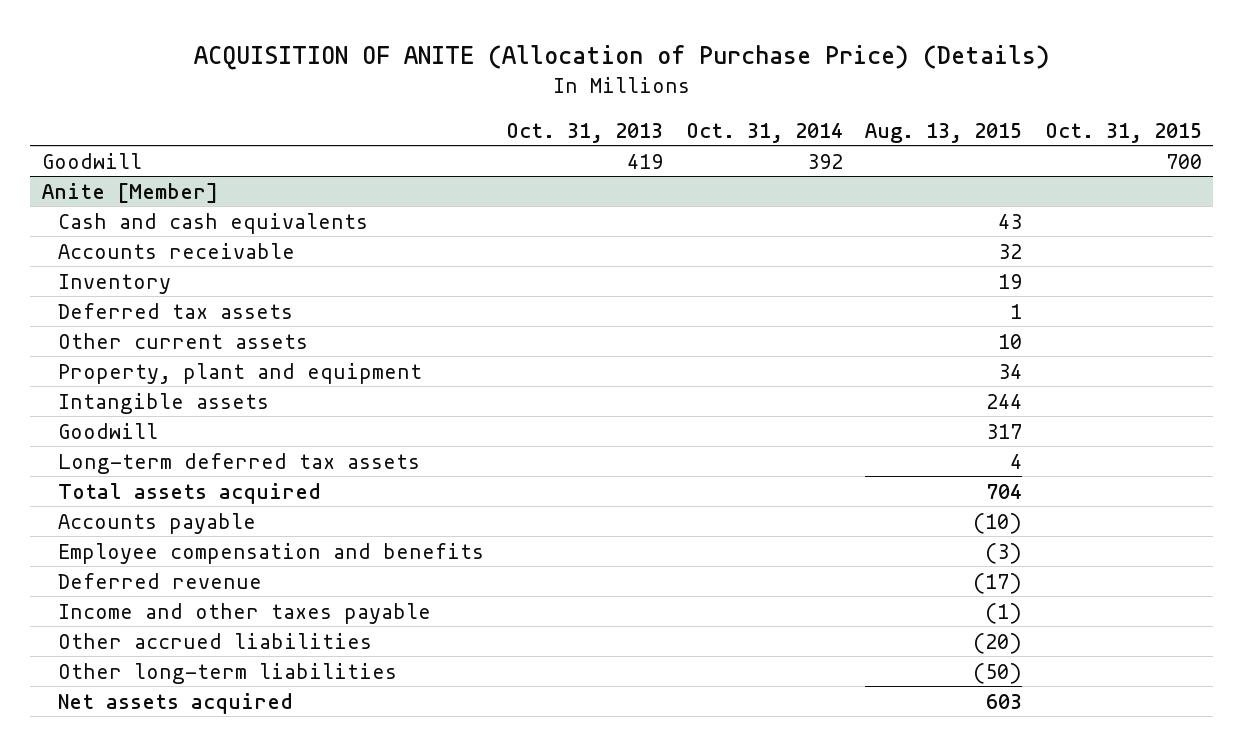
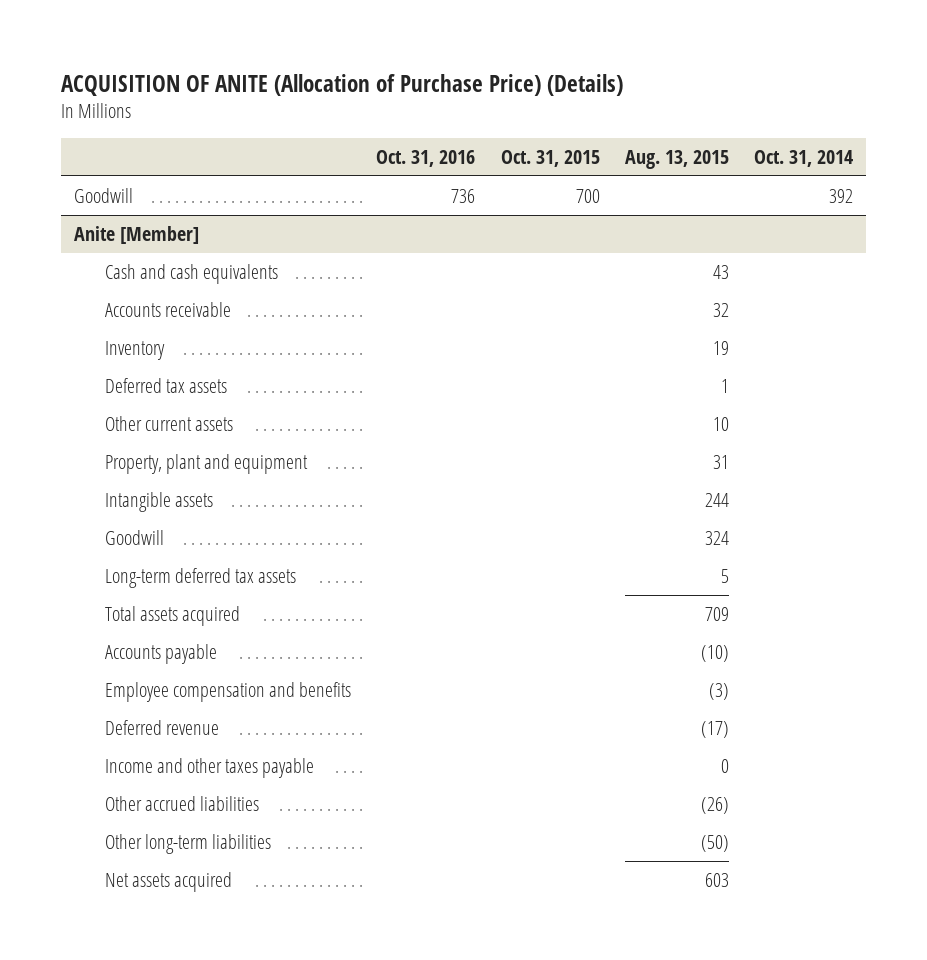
- | Oct. 31, 2013 | Oct. 31, 2014 | Aug. 13, 2015 | Oct. 31, 2015
+ | Oct. 31, 2016 | Oct. 31, 2015 | Aug. 13, 2015 | Oct. 31, 2014
@ Anite [Member]
- Property, plant and equipment | | | 34 |
+ Property, plant and equipment | | | 31 |
- Goodwill | | | 317 |
- Long-term deferred tax assets | | | 4 |
- Total assets acquired | | | 704 |
+ Goodwill | | | 324 |
+ Long-term deferred tax assets | | | 5 |
+ Total assets acquired | | | 709 |
- Income and other taxes payable | | | (1) |
- Other accrued liabilities | | | (20) |
+ Income and other taxes payable | | | 0 |
+ Other accrued liabilities | | | (26) |

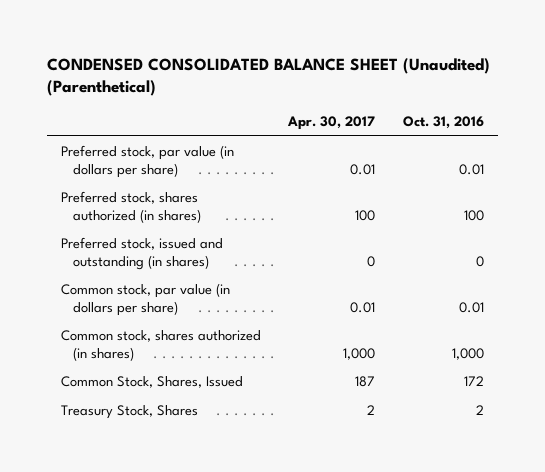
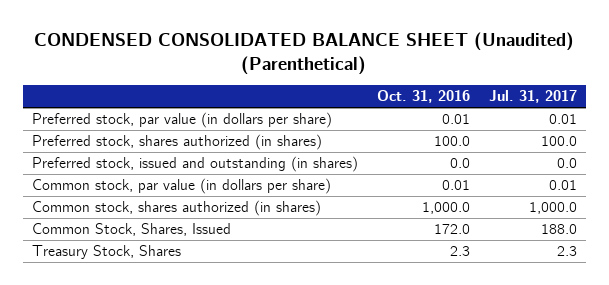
- | Apr. 30, 2017 | Oct. 31, 2016
+ | Oct. 31, 2016 | Jul. 31, 2017
- Preferred stock, shares authorized (in shares) | 100 | 100
- Preferred stock, issued and outstanding (in shares) | 0 | 0
+ Preferred stock, shares authorized (in shares) | 100.0 | 100.0
+ Preferred stock, issued and outstanding (in shares) | 0.0 | 0.0
- Common stock, shares authorized (in shares) | 1,000 | 1,000
- Common Stock, Shares, Issued | 187 | 172
- Treasury Stock, Shares | 2 | 2
+ Common stock, shares authorized (in shares) | 1,000.0 | 1,000.0
+ Common Stock, Shares, Issued | 172.0 | 188.0
+ Treasury Stock, Shares | 2.3 | 2.3

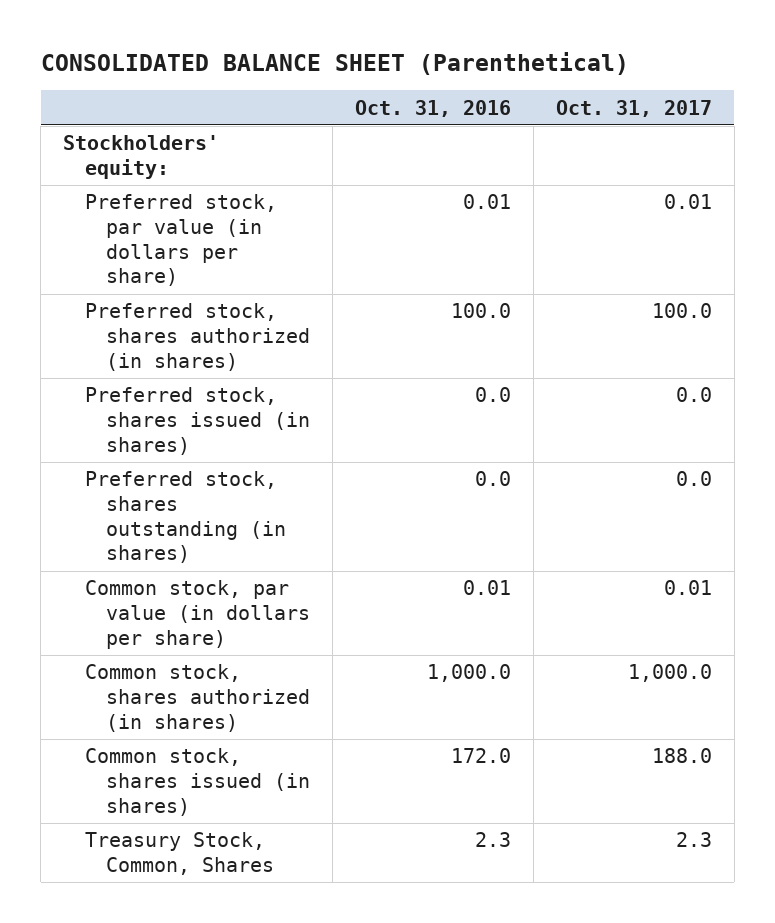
- CONDENSED CONSOLIDATED BALANCE SHEET (Unaudited) (Parenthetical)
+ CONSOLIDATED BALANCE SHEET (Parenthetical)
- | Oct. 31, 2016 | Jul. 31, 2017
+ | Oct. 31, 2016 | Oct. 31, 2017
+ Stockholders' equity:
- Preferred stock, issued and outstanding (in shares) | 0.0 | 0.0
+ Preferred stock, shares issued (in shares) | 0.0 | 0.0
+ Preferred stock, shares outstanding (in shares) | 0.0 | 0.0
- Common Stock, Shares, Issued | 172.0 | 188.0
- Treasury Stock, Shares | 2.3 | 2.3
+ Common stock, shares issued (in shares) | 172.0 | 188.0
+ Treasury Stock, Common, Shares | 2.3 | 2.3

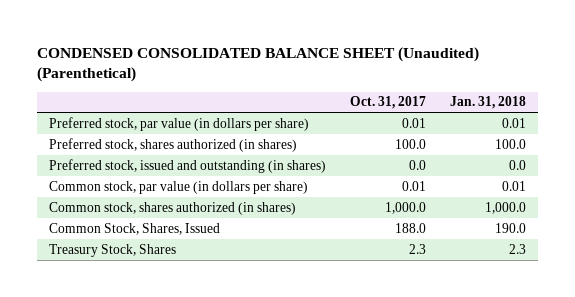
- CONSOLIDATED BALANCE SHEET (Parenthetical)
+ CONDENSED CONSOLIDATED BALANCE SHEET (Unaudited) (Parenthetical)
- | Oct. 31, 2016 | Oct. 31, 2017
+ | Oct. 31, 2017 | Jan. 31, 2018
- Stockholders' equity:
- Preferred stock, shares issued (in shares) | 0.0 | 0.0
- Preferred stock, shares outstanding (in shares) | 0.0 | 0.0
+ Preferred stock, issued and outstanding (in shares) | 0.0 | 0.0
- Common stock, shares issued (in shares) | 172.0 | 188.0
- Treasury Stock, Common, Shares | 2.3 | 2.3
+ Common Stock, Shares, Issued | 188.0 | 190.0
+ Treasury Stock, Shares | 2.3 | 2.3

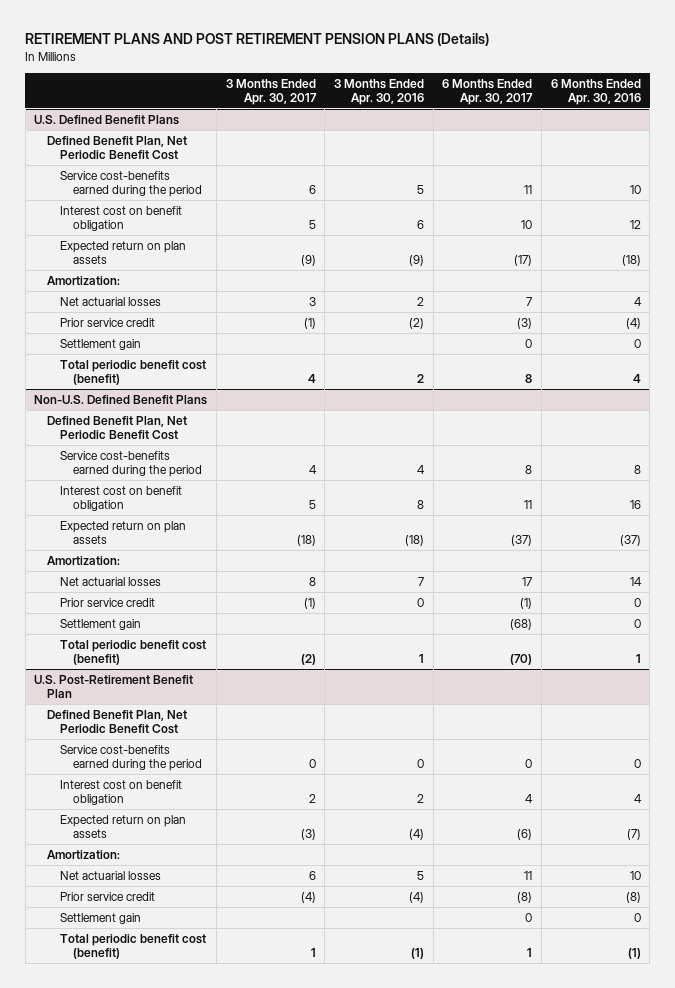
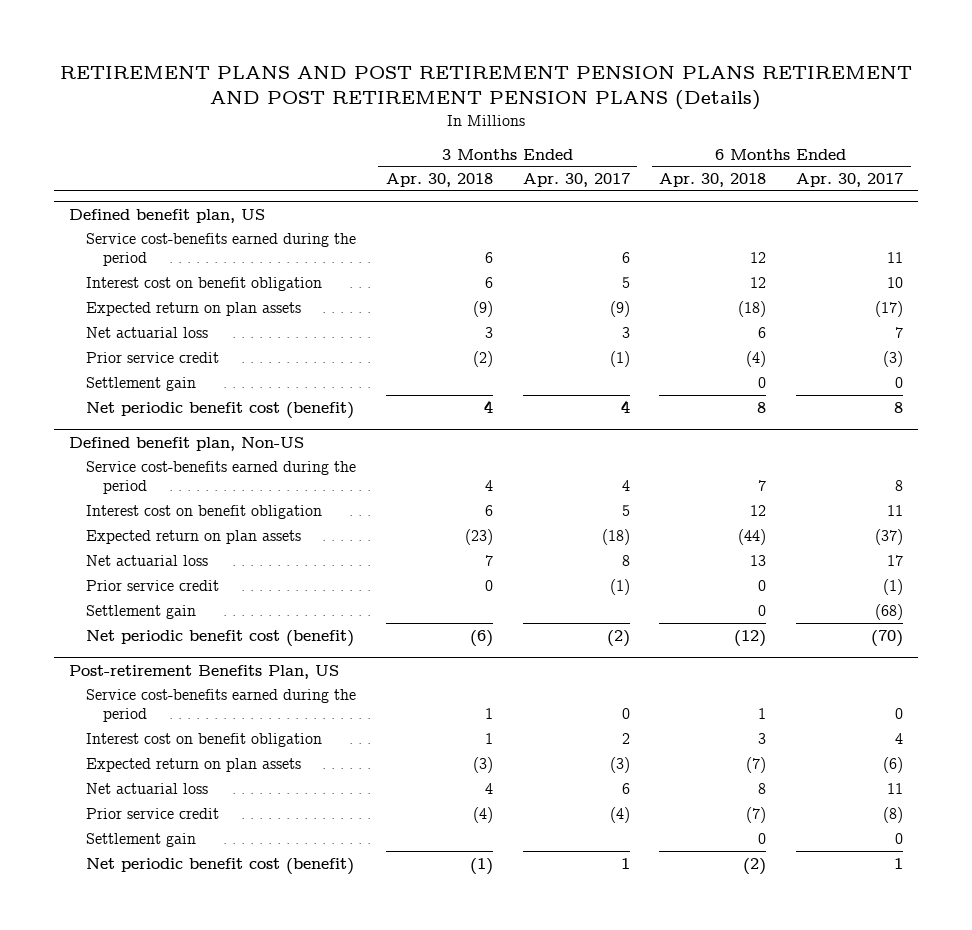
- RETIREMENT PLANS AND POST RETIREMENT PENSION PLANS (Details)
+ RETIREMENT PLANS AND POST RETIREMENT PENSION PLANS RETIREMENT AND POST RETIREMENT PENSION PLANS (Details)
- | 3 Months Ended Apr. 30, 2017 | 3 Months Ended Apr. 30, 2016 | 6 Months Ended Apr. 30, 2017 | 6 Months Ended Apr. 30, 2016
+ | 3 Months Ended Apr. 30, 2018 | 3 Months Ended Apr. 30, 2017 | 6 Months Ended Apr. 30, 2018 | 6 Months Ended Apr. 30, 2017
- U.S. Defined Benefit Plans
- Defined Benefit Plan, Net Periodic Benefit Cost
+ Defined benefit plan, US
- Amortization:
- Net actuarial losses | 3 | 2 | 7 | 4
+ Net actuarial loss | 3 | 3 | 6 | 7
- Total periodic benefit cost (benefit) | 4 | 2 | 8 | 4
- Non-U.S. Defined Benefit Plans
- Defined Benefit Plan, Net Periodic Benefit Cost
+ Net periodic benefit cost (benefit) | 4 | 4 | 8 | 8
+ Defined benefit plan, Non-US
- Amortization:
- Net actuarial losses | 8 | 7 | 17 | 14
+ Net actuarial loss | 7 | 8 | 13 | 17
- Total periodic benefit cost (benefit) | (2) | 1 | (70) | 1
- U.S. Post-Retirement Benefit Plan
- Defined Benefit Plan, Net Periodic Benefit Cost
+ Net periodic benefit cost (benefit) | (6) | (2) | (12) | (70)
+ Post-retirement Benefits Plan, US
- Amortization:
- Net actuarial losses | 6 | 5 | 11 | 10
+ Net actuarial loss | 4 | 6 | 8 | 11
- Total periodic benefit cost (benefit) | 1 | (1) | 1 | (1)
+ Net periodic benefit cost (benefit) | (1) | 1 | (2) | 1

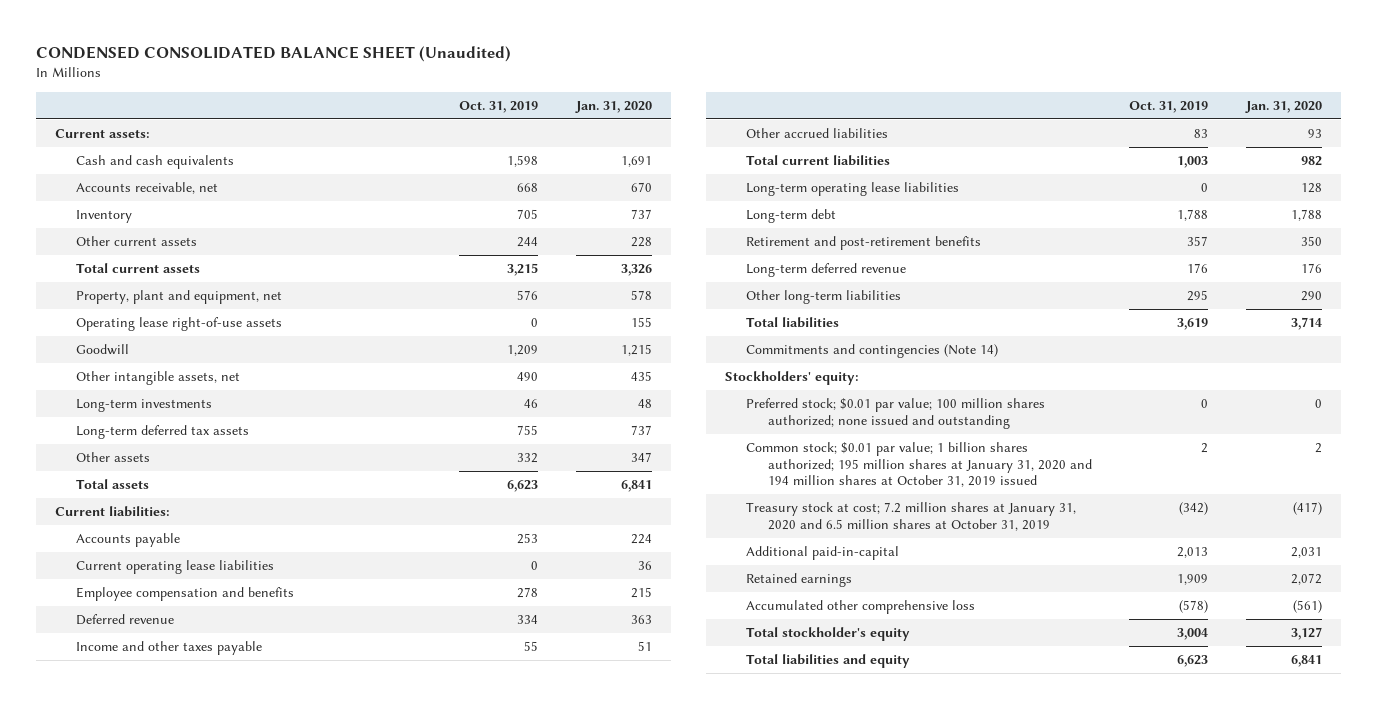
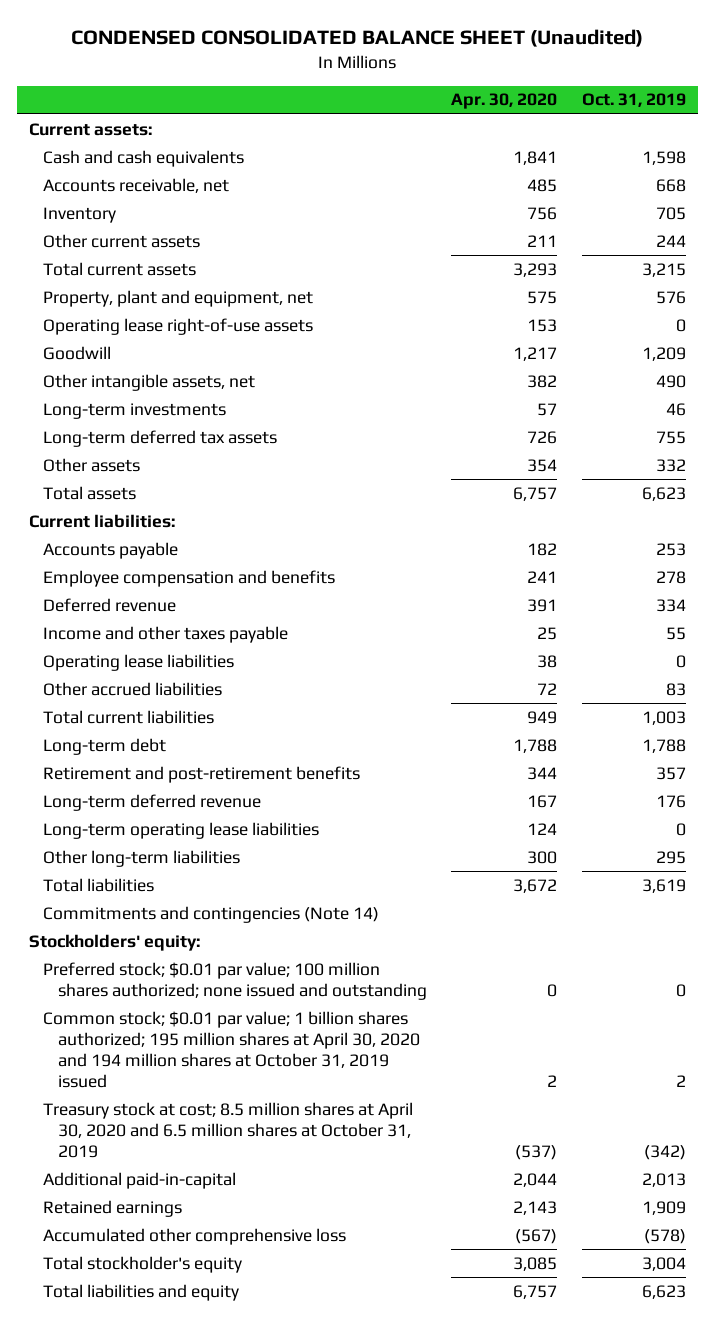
- | Oct. 31, 2019 | Jan. 31, 2020
+ | Apr. 30, 2020 | Oct. 31, 2019
- Current operating lease liabilities | 0 | 36
+ Operating lease liabilities | 38 | 0
moved down: Long-term operating lease liabilities | 124 | 0
- Common stock; $0.01 par value; 1 billion shares authorized; 195 million shares at January 31, 2020 and 194 million shares at October 31, 2019 issued | 2 | 2
- Treasury stock at cost; 7.2 million shares at January 31, 2020 and 6.5 million shares at October 31, 2019 | (342) | (417)
+ Common stock; $0.01 par value; 1 billion shares authorized; 195 million shares at April 30, 2020 and 194 million shares at October 31, 2019 issued | 2 | 2
+ Treasury stock at cost; 8.5 million shares at April 30, 2020 and 6.5 million shares at October 31, 2019 | (537) | (342)

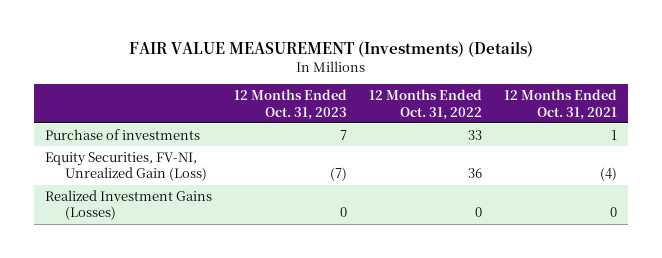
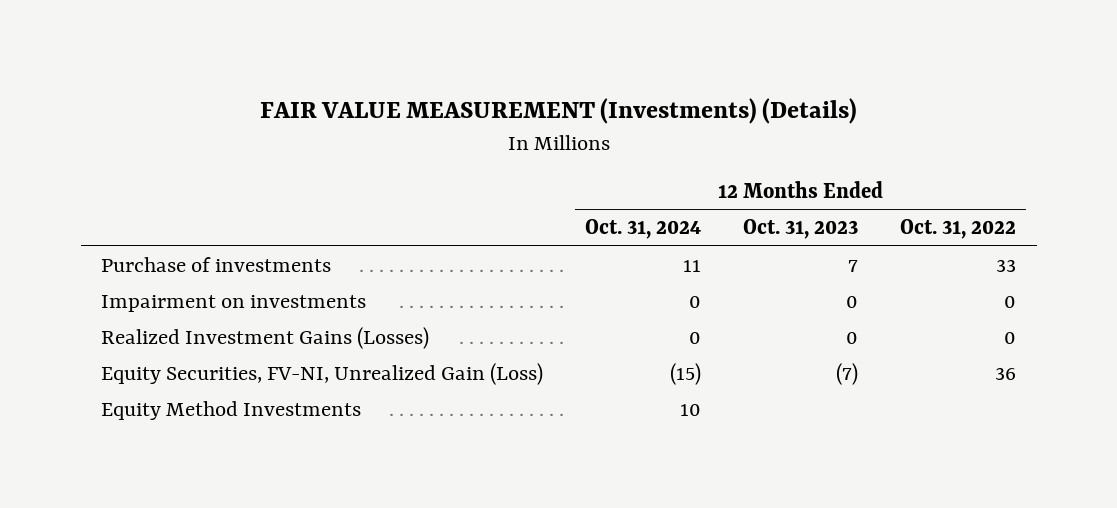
- | 12 Months Ended Oct. 31, 2023 | 12 Months Ended Oct. 31, 2022 | 12 Months Ended Oct. 31, 2021
+ | 12 Months Ended Oct. 31, 2024 | 12 Months Ended Oct. 31, 2023 | 12 Months Ended Oct. 31, 2022
+ Impairment on investments | 0 | 0 | 0
moved down: Equity Securities, FV-NI, Unrealized Gain (Loss) | (15) | (7) | 36
+ Equity Method Investments | 10 | |

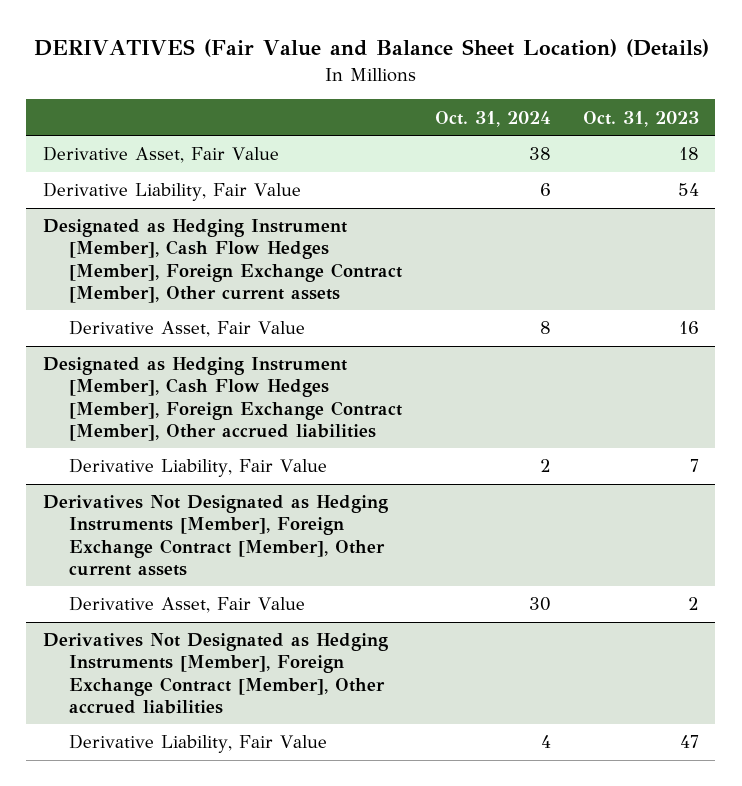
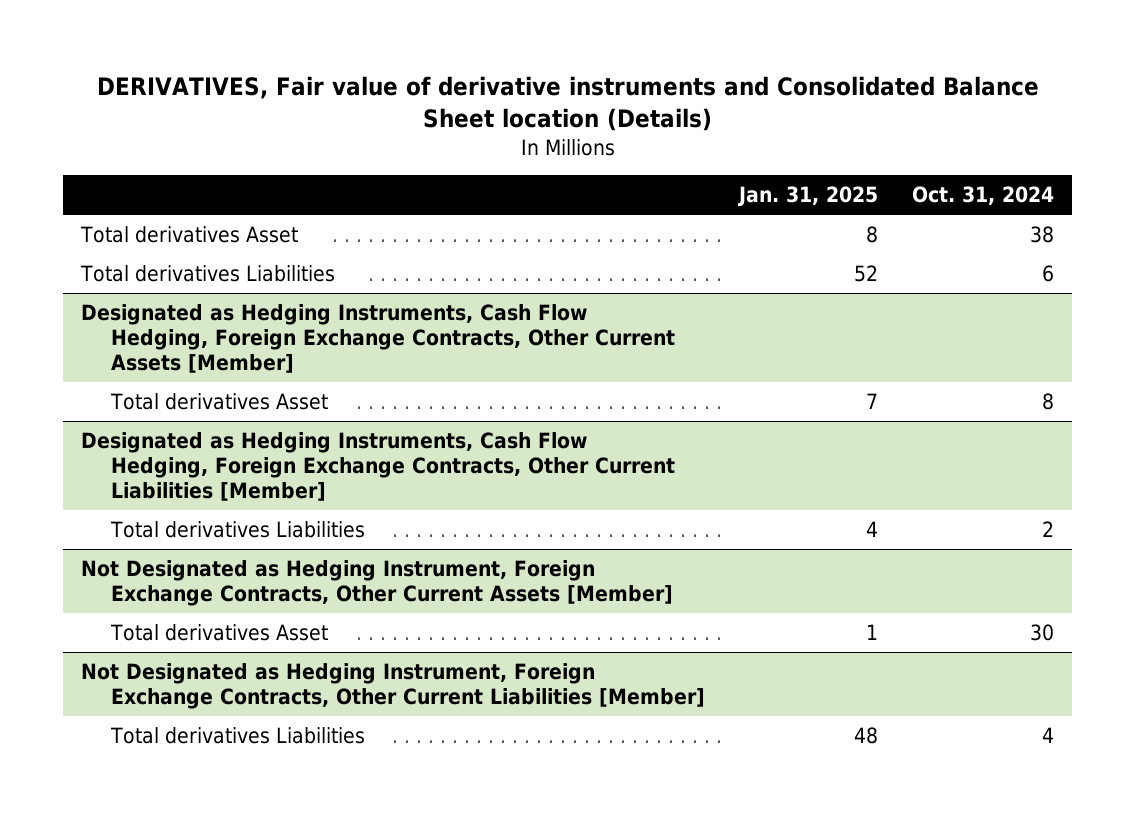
- DERIVATIVES (Fair Value and Balance Sheet Location) (Details)
+ DERIVATIVES, Fair value of derivative instruments and Consolidated Balance Sheet location (Details)
- | Oct. 31, 2024 | Oct. 31, 2023
+ | Jan. 31, 2025 | Oct. 31, 2024
- Derivative Asset, Fair Value | 38 | 18
- Derivative Liability, Fair Value | 6 | 54
- Designated as Hedging Instrument [Member], Cash Flow Hedges [Member], Foreign Exchange Contract [Member], Other current assets
- Derivative Asset, Fair Value | 8 | 16
- Designated as Hedging Instrument [Member], Cash Flow Hedges [Member], Foreign Exchange Contract [Member], Other accrued liabilities
- Derivative Liability, Fair Value | 2 | 7
- Derivatives Not Designated as Hedging Instruments [Member], Foreign Exchange Contract [Member], Other current assets
- Derivative Asset, Fair Value | 30 | 2
- Derivatives Not Designated as Hedging Instruments [Member], Foreign Exchange Contract [Member], Other accrued liabilities
- Derivative Liability, Fair Value | 4 | 47
+ Total derivatives Asset | 8 | 38
+ Total derivatives Liabilities | 52 | 6
+ Designated as Hedging Instruments, Cash Flow Hedging, Foreign Exchange Contracts, Other Current Assets [Member]
+ Total derivatives Asset | 7 | 8
+ Designated as Hedging Instruments, Cash Flow Hedging, Foreign Exchange Contracts, Other Current Liabilities [Member]
+ Total derivatives Liabilities | 4 | 2
+ Not Designated as Hedging Instrument, Foreign Exchange Contracts, Other Current Assets [Member]
+ Total derivatives Asset | 1 | 30
+ Not Designated as Hedging Instrument, Foreign Exchange Contracts, Other Current Liabilities [Member]
+ Total derivatives Liabilities | 48 | 4

